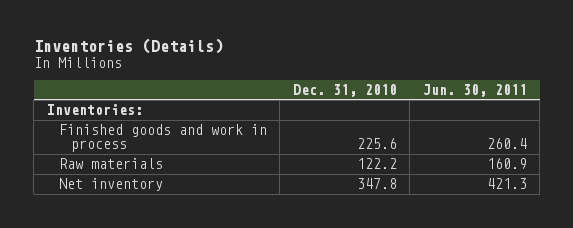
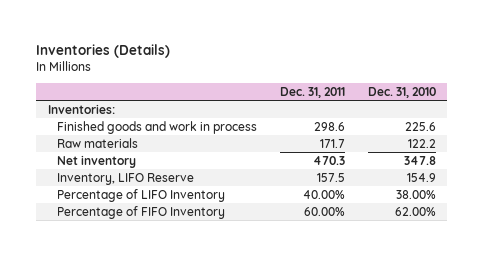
- | Dec. 31, 2010 | Jun. 30, 2011
+ | Dec. 31, 2011 | Dec. 31, 2010
+ Inventory, LIFO Reserve | 157.5 | 154.9
+ Percentage of LIFO Inventory | 40.00% | 38.00%
+ Percentage of FIFO Inventory | 60.00% | 62.00%

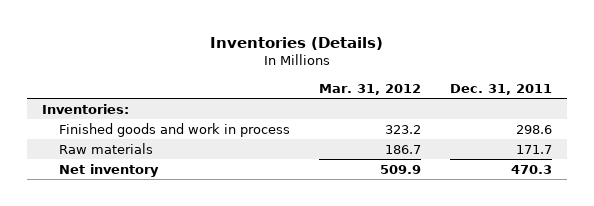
- | Dec. 31, 2011 | Dec. 31, 2010
+ | Mar. 31, 2012 | Dec. 31, 2011
- Inventory, LIFO Reserve | 157.5 | 154.9
- Percentage of LIFO Inventory | 40.00% | 38.00%
- Percentage of FIFO Inventory | 60.00% | 62.00%

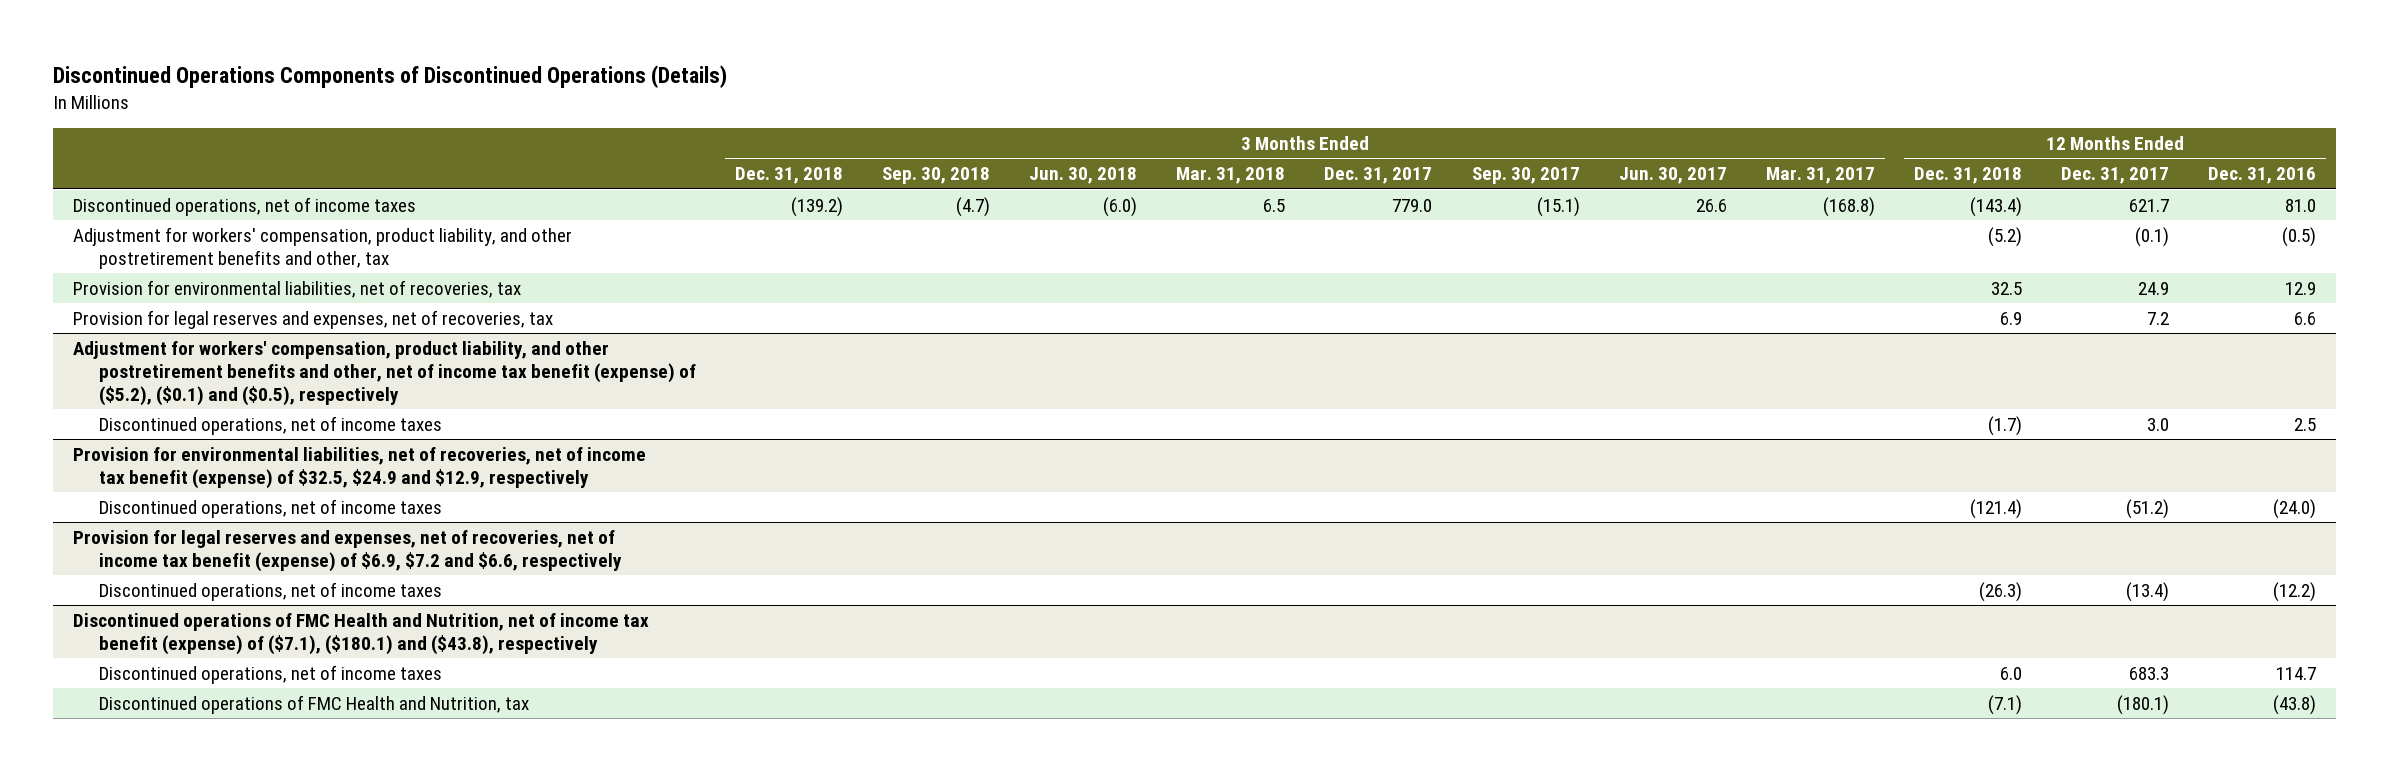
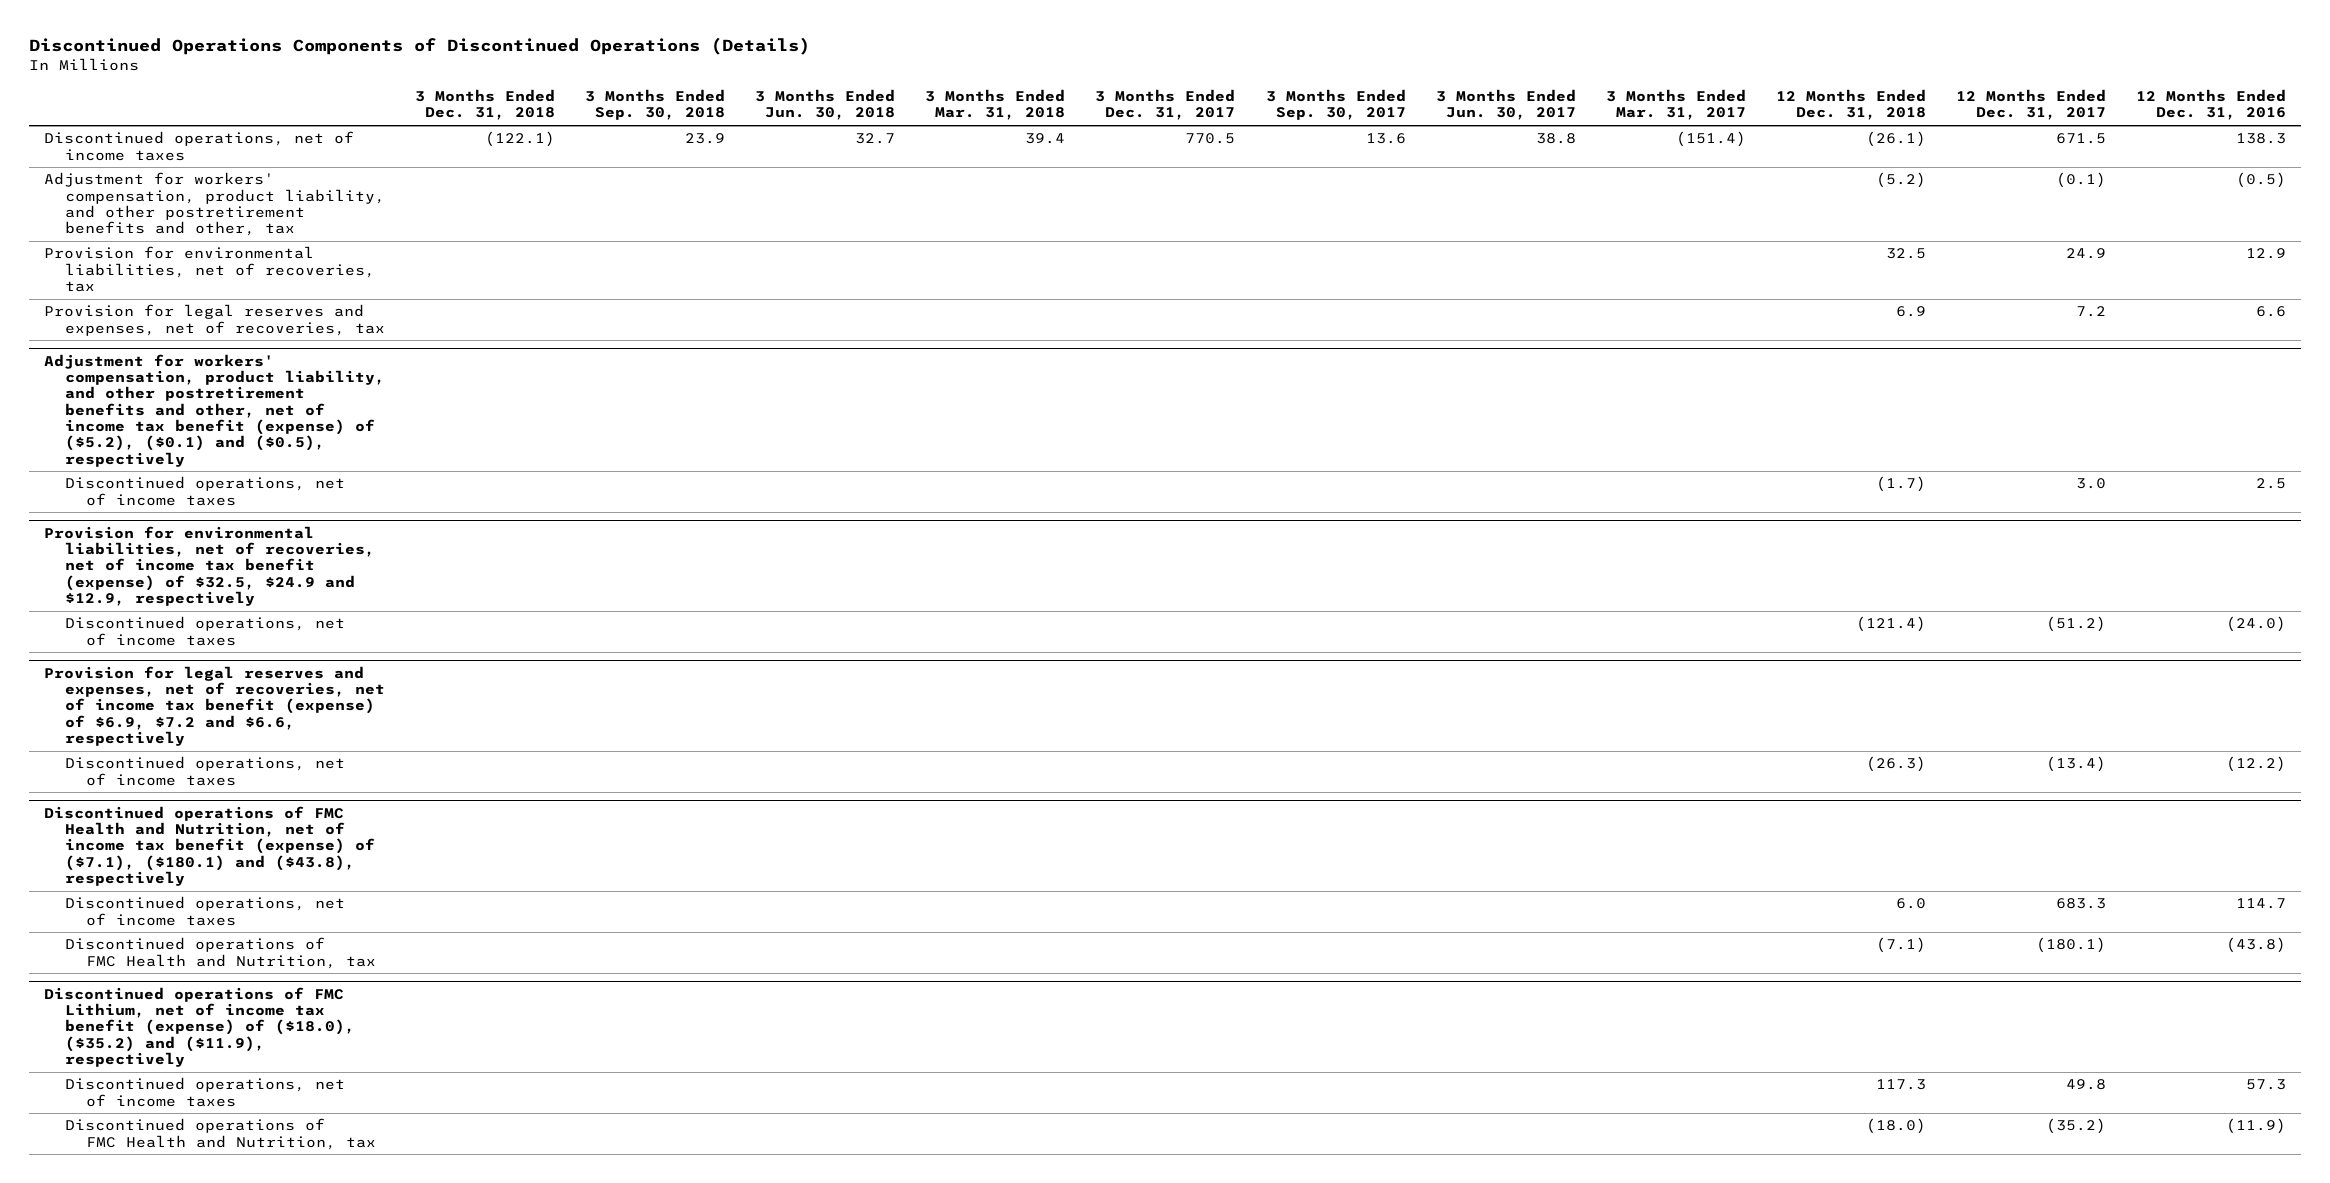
- Discontinued operations, net of income taxes | (139.2) | (4.7) | (6.0) | 6.5 | 779.0 | (15.1) | 26.6 | (168.8) | (143.4) | 621.7 | 81.0
+ Discontinued operations, net of income taxes | (122.1) | 23.9 | 32.7 | 39.4 | 770.5 | 13.6 | 38.8 | (151.4) | (26.1) | 671.5 | 138.3
+ Discontinued operations of FMC Lithium, net of income tax benefit (expense) of ($18.0), ($35.2) and ($11.9), respectively
+ Discontinued operations, net of income taxes | | | | | | | | | 117.3 | 49.8 | 57.3
+ Discontinued operations of FMC Health and Nutrition, tax | | | | | | | | | (18.0) | (35.2) | (11.9)

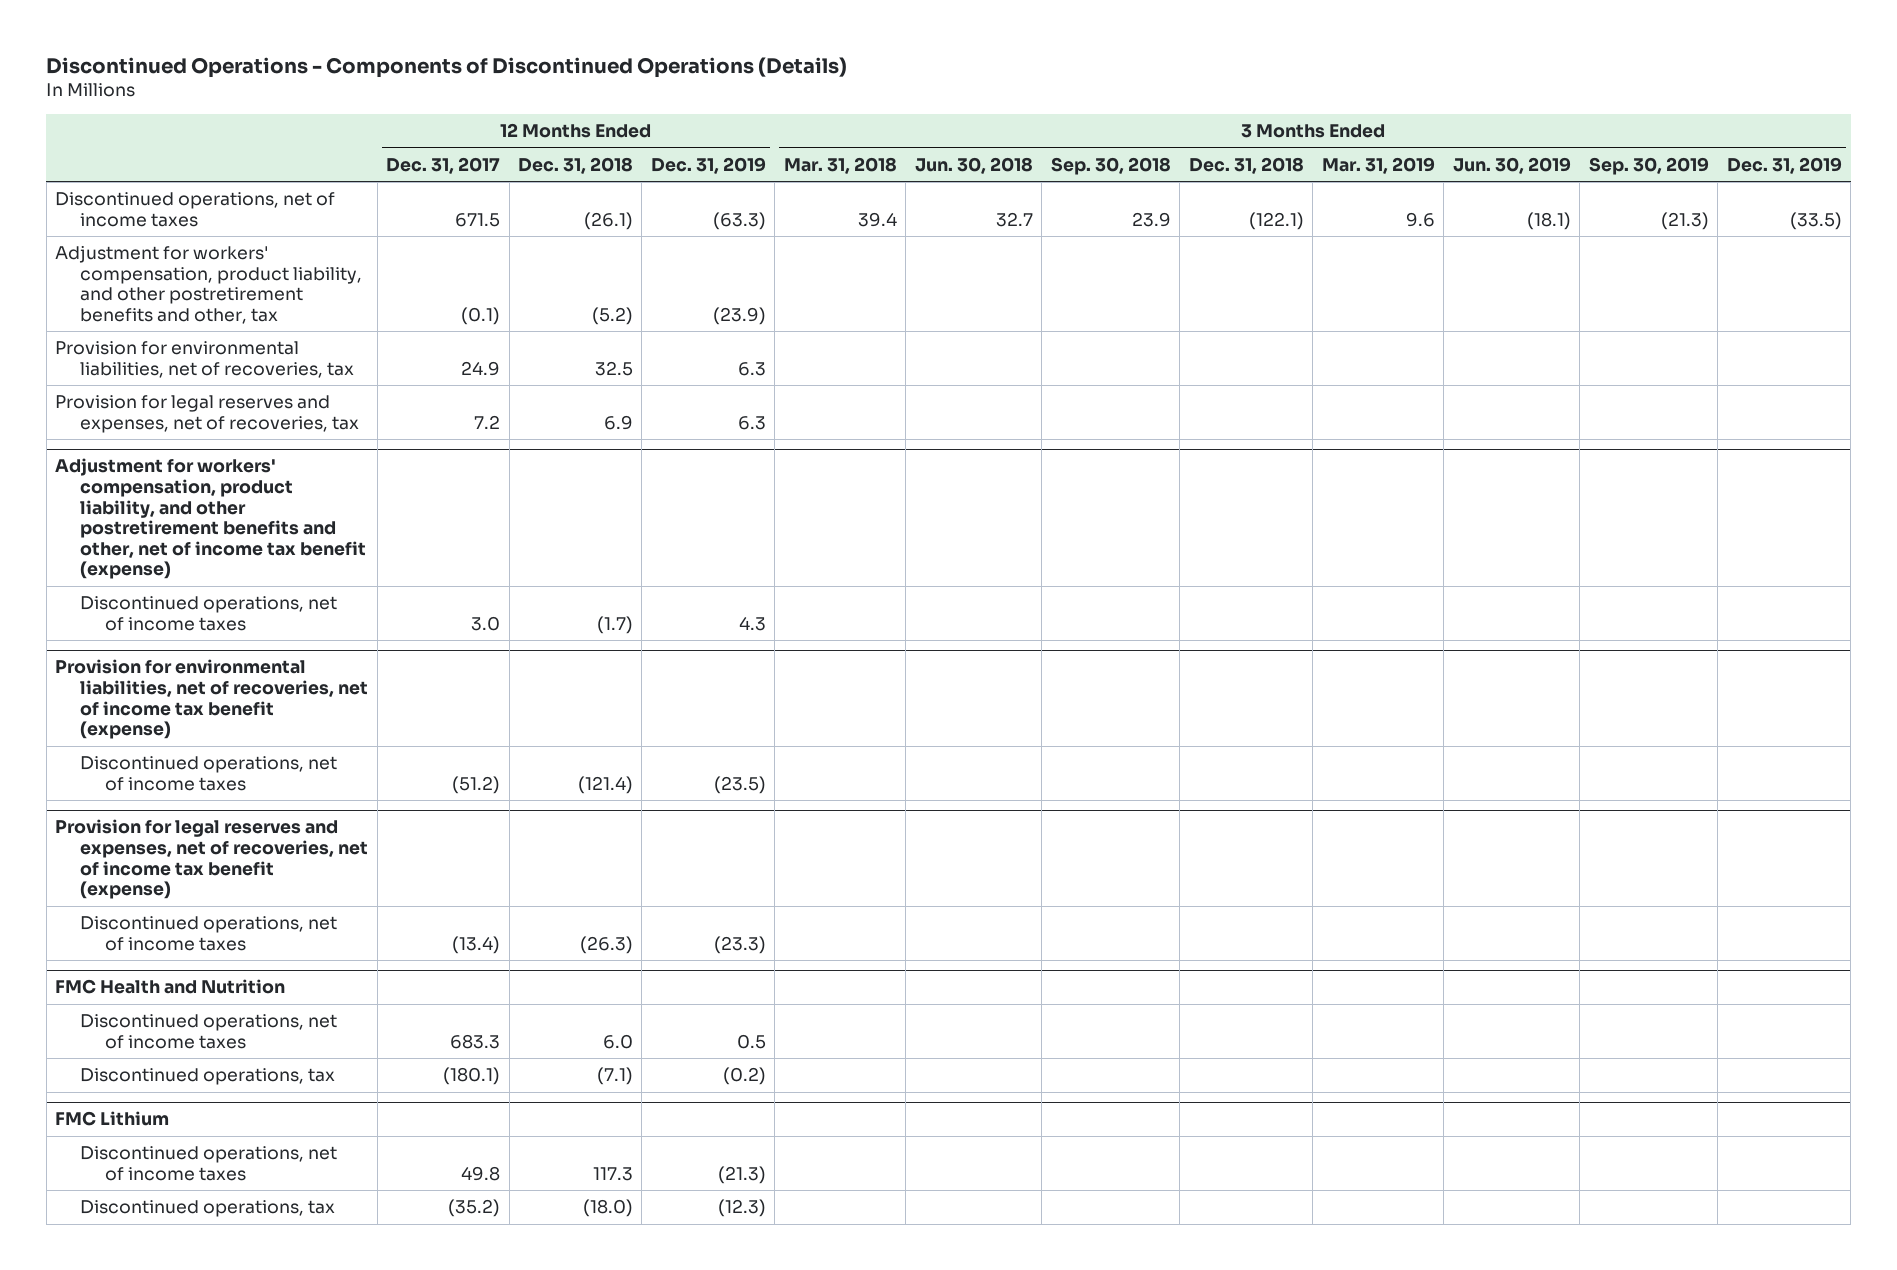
- Discontinued Operations Components of Discontinued Operations (Details)
+ Discontinued Operations - Components of Discontinued Operations (Details)
- | 3 Months Ended Dec. 31, 2018 | 3 Months Ended Sep. 30, 2018 | 3 Months Ended Jun. 30, 2018 | 3 Months Ended Mar. 31, 2018 | 3 Months Ended Dec. 31, 2017 | 3 Months Ended Sep. 30, 2017 | 3 Months Ended Jun. 30, 2017 | 3 Months Ended Mar. 31, 2017 | 12 Months Ended Dec. 31, 2018 | 12 Months Ended Dec. 31, 2017 | 12 Months Ended Dec. 31, 2016
+ | 12 Months Ended Dec. 31, 2017 | 12 Months Ended Dec. 31, 2018 | 12 Months Ended Dec. 31, 2019 | 3 Months Ended Mar. 31, 2018 | 3 Months Ended Jun. 30, 2018 | 3 Months Ended Sep. 30, 2018 | 3 Months Ended Dec. 31, 2018 | 3 Months Ended Mar. 31, 2019 | 3 Months Ended Jun. 30, 2019 | 3 Months Ended Sep. 30, 2019 | 3 Months Ended Dec. 31, 2019
- Adjustment for workers' compensation, product liability, and other postretirement benefits and other, net of income tax benefit (expense) of ($5.2), ($0.1) and ($0.5), respectively
+ Adjustment for workers' compensation, product liability, and other postretirement benefits and other, net of income tax benefit (expense)
- Provision for environmental liabilities, net of recoveries, net of income tax benefit (expense) of $32.5, $24.9 and $12.9, respectively
+ Provision for environmental liabilities, net of recoveries, net of income tax benefit (expense)
- Provision for legal reserves and expenses, net of recoveries, net of income tax benefit (expense) of $6.9, $7.2 and $6.6, respectively
+ Provision for legal reserves and expenses, net of recoveries, net of income tax benefit (expense)
- Discontinued operations of FMC Health and Nutrition, net of income tax benefit (expense) of ($7.1), ($180.1) and ($43.8), respectively
+ FMC Health and Nutrition
- Discontinued operations of FMC Health and Nutrition, tax | | | | | | | | | (7.1) | (180.1) | (43.8)
- Discontinued operations of FMC Lithium, net of income tax benefit (expense) of ($18.0), ($35.2) and ($11.9), respectively
+ Discontinued operations, tax | (180.1) | (7.1) | (0.2) | | | | | | | |
+ FMC Lithium
- Discontinued operations of FMC Health and Nutrition, tax | | | | | | | | | (18.0) | (35.2) | (11.9)
+ Discontinued operations, tax | (35.2) | (18.0) | (12.3) | | | | | | | |

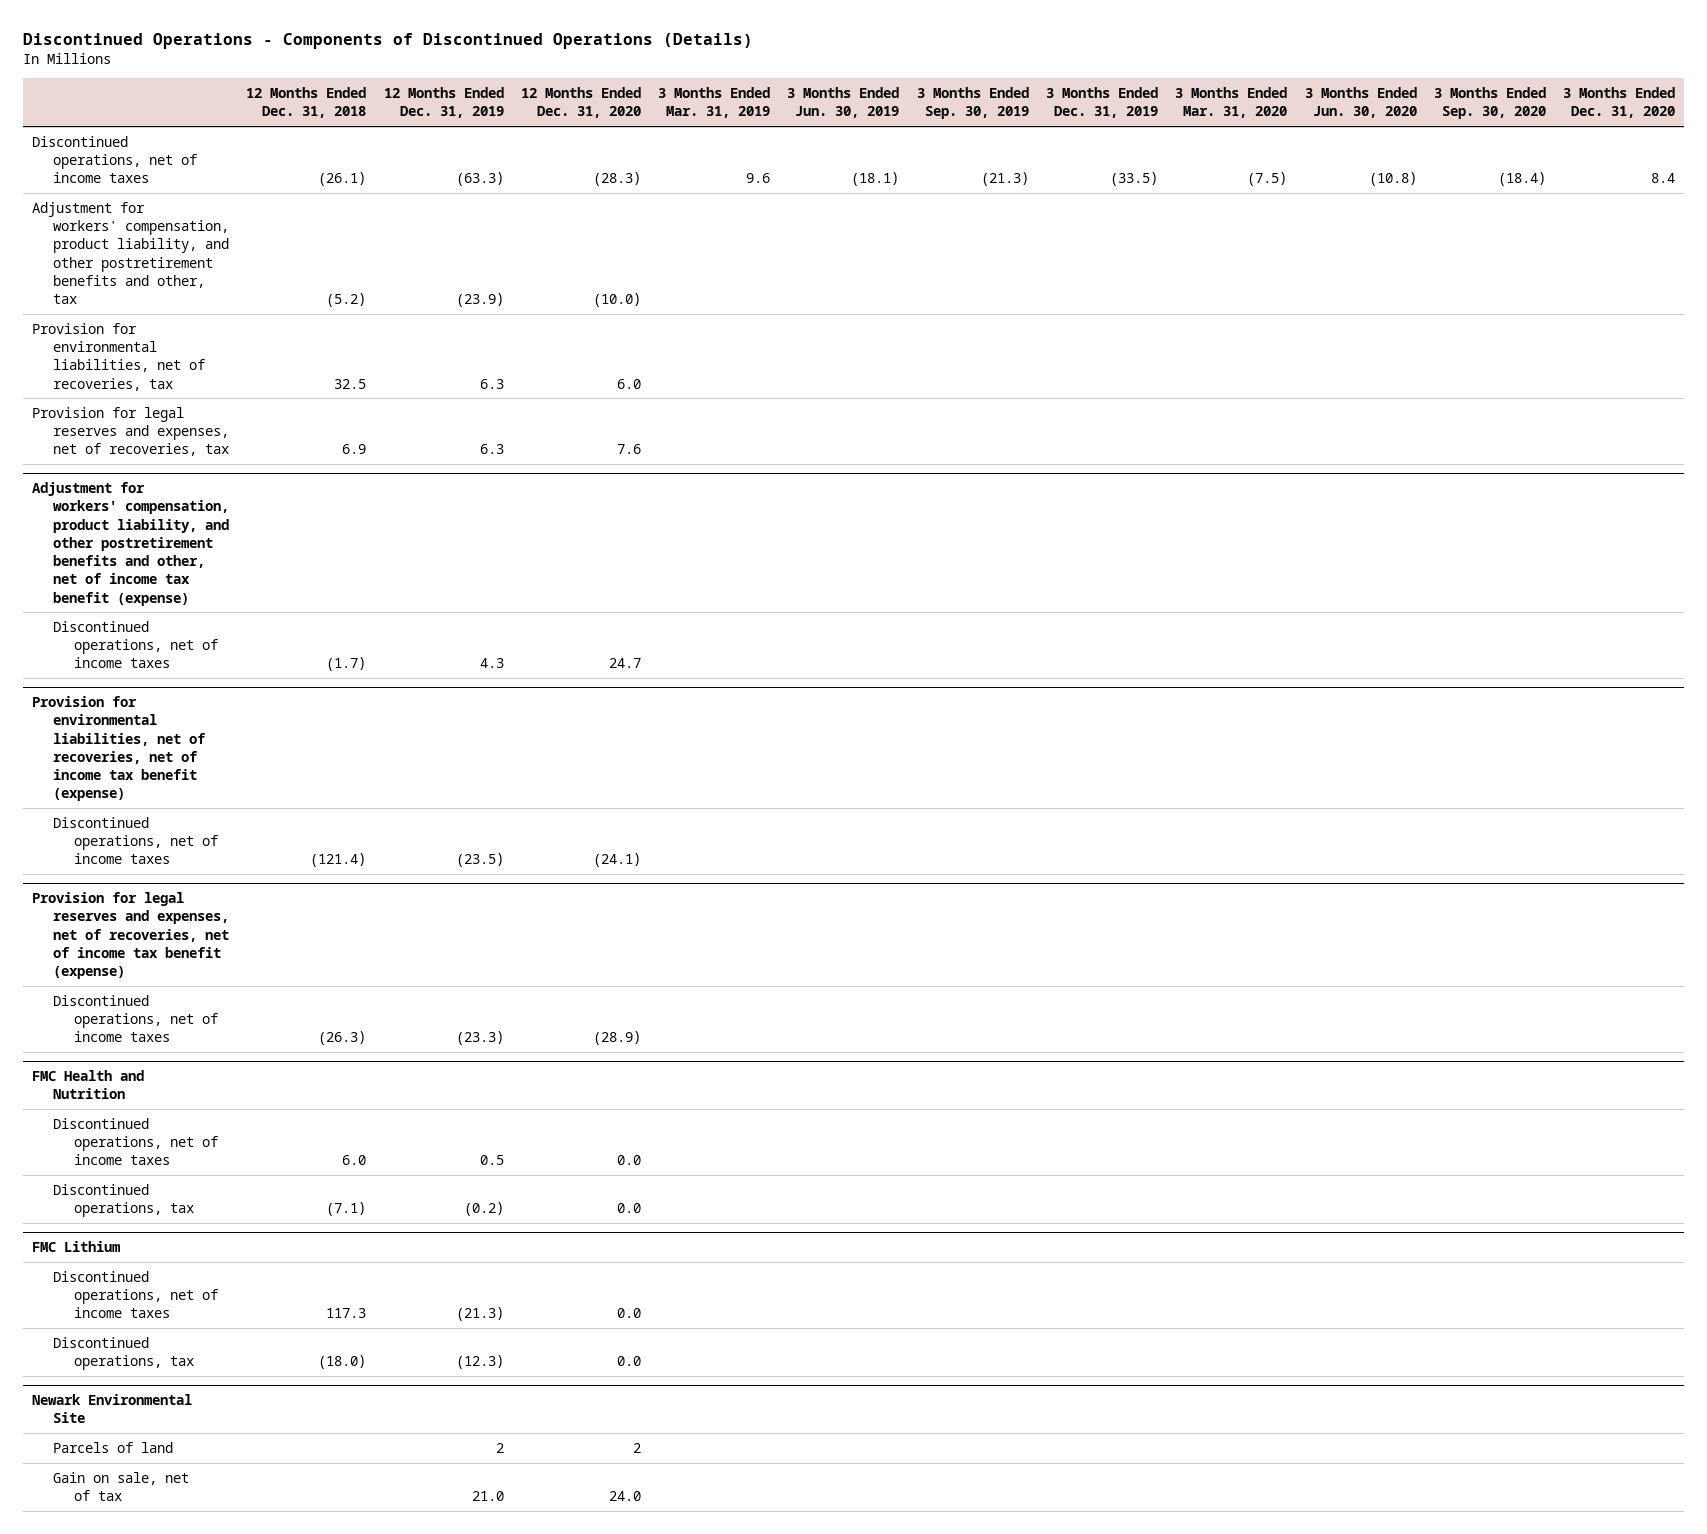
- | 12 Months Ended Dec. 31, 2017 | 12 Months Ended Dec. 31, 2018 | 12 Months Ended Dec. 31, 2019 | 3 Months Ended Mar. 31, 2018 | 3 Months Ended Jun. 30, 2018 | 3 Months Ended Sep. 30, 2018 | 3 Months Ended Dec. 31, 2018 | 3 Months Ended Mar. 31, 2019 | 3 Months Ended Jun. 30, 2019 | 3 Months Ended Sep. 30, 2019 | 3 Months Ended Dec. 31, 2019
+ | 12 Months Ended Dec. 31, 2018 | 12 Months Ended Dec. 31, 2019 | 12 Months Ended Dec. 31, 2020 | 3 Months Ended Mar. 31, 2019 | 3 Months Ended Jun. 30, 2019 | 3 Months Ended Sep. 30, 2019 | 3 Months Ended Dec. 31, 2019 | 3 Months Ended Mar. 31, 2020 | 3 Months Ended Jun. 30, 2020 | 3 Months Ended Sep. 30, 2020 | 3 Months Ended Dec. 31, 2020
+ Newark Environmental Site
+ Parcels of land | | 2 | 2 | | | | | | | |
+ Gain on sale, net of tax | | 21.0 | 24.0 | | | | | | | |

